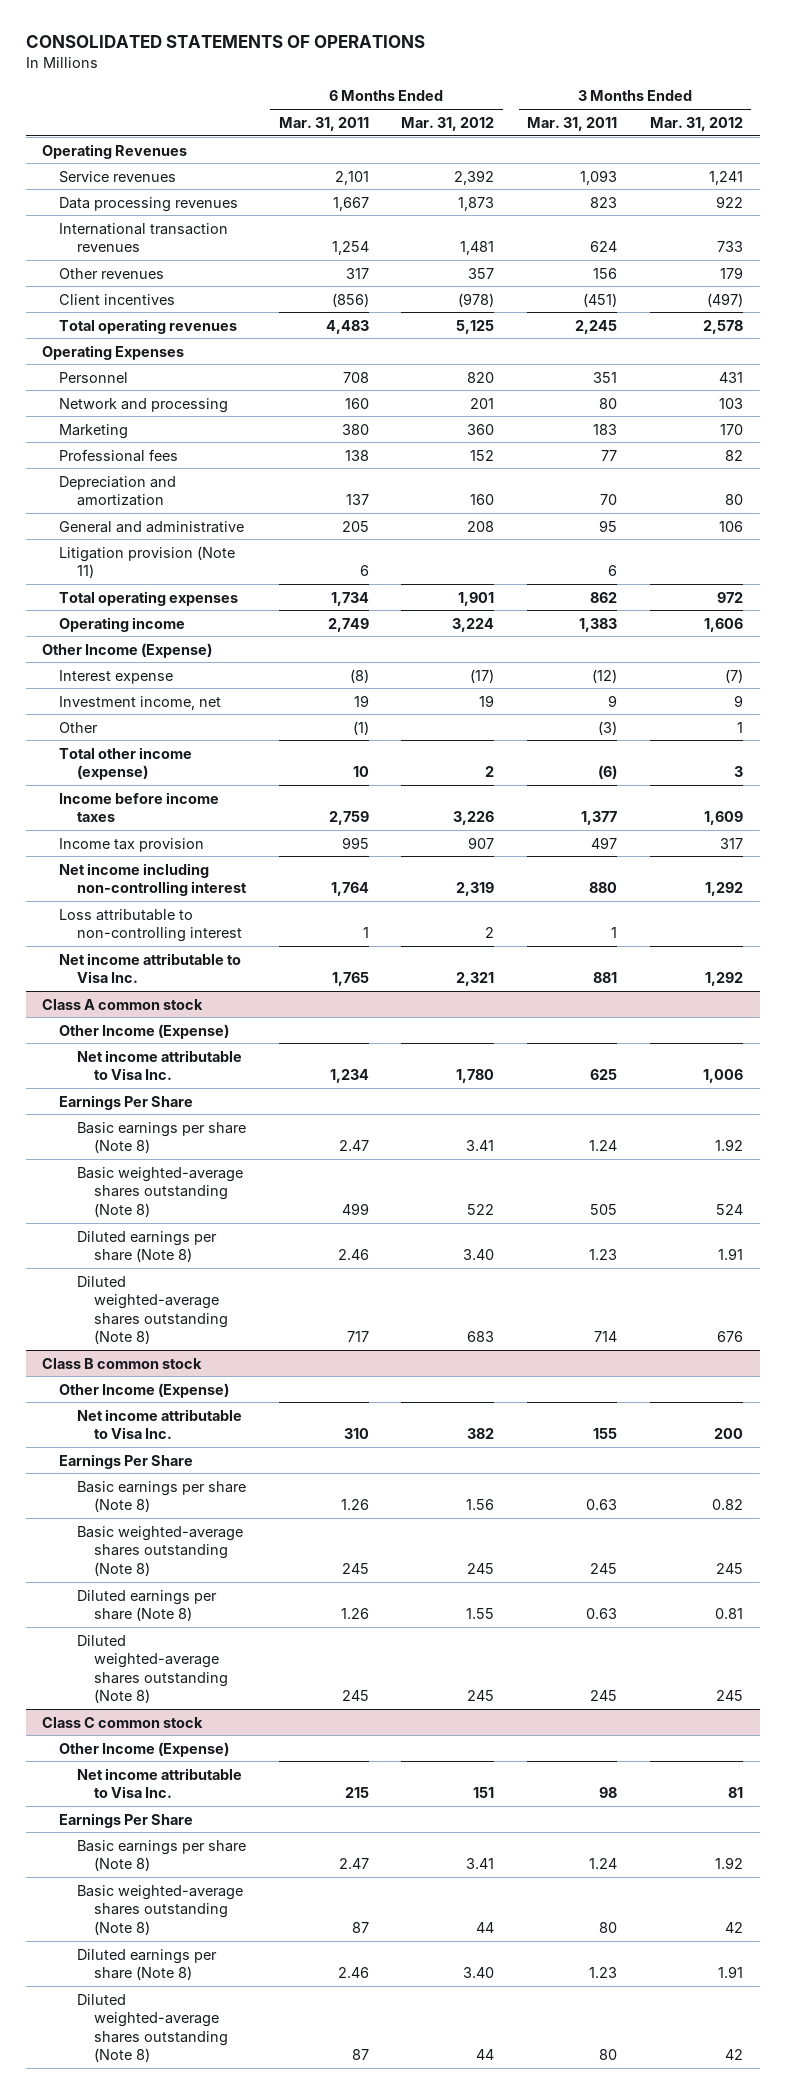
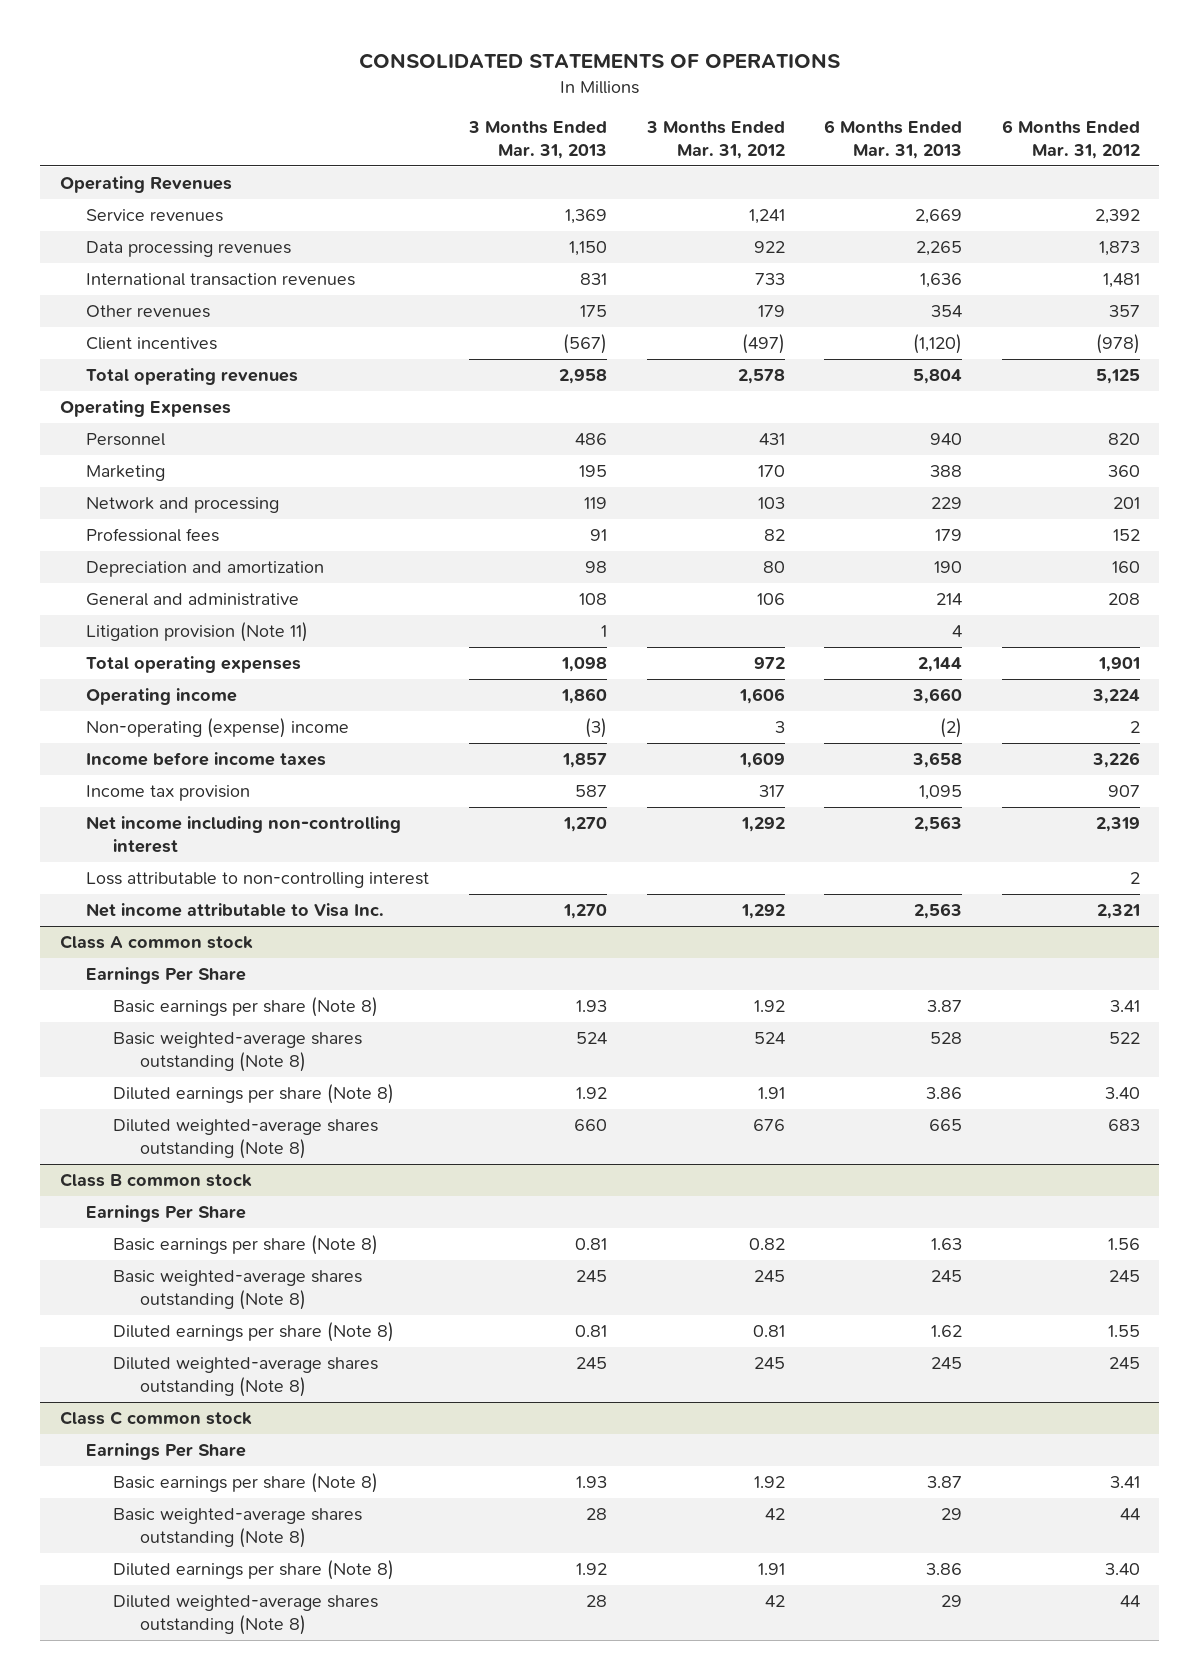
- | 6 Months Ended Mar. 31, 2011 | 6 Months Ended Mar. 31, 2012 | 3 Months Ended Mar. 31, 2011 | 3 Months Ended Mar. 31, 2012
+ | 3 Months Ended Mar. 31, 2013 | 3 Months Ended Mar. 31, 2012 | 6 Months Ended Mar. 31, 2013 | 6 Months Ended Mar. 31, 2012
moved down: Network and processing | 119 | 103 | 229 | 201
- Other Income (Expense)
- Interest expense | (8) | (17) | (12) | (7)
- Investment income, net | 19 | 19 | 9 | 9
- Other | (1) | | (3) | 1
- Total other income (expense) | 10 | 2 | (6) | 3
+ Non-operating (expense) income | (3) | 3 | (2) | 2
@ Class A common stock
- Other Income (Expense)
- Net income attributable to Visa Inc. | 1,234 | 1,780 | 625 | 1,006
@ Class B common stock
- Other Income (Expense)
- Net income attributable to Visa Inc. | 310 | 382 | 155 | 200
@ Class C common stock
- Other Income (Expense)
- Net income attributable to Visa Inc. | 215 | 151 | 98 | 81

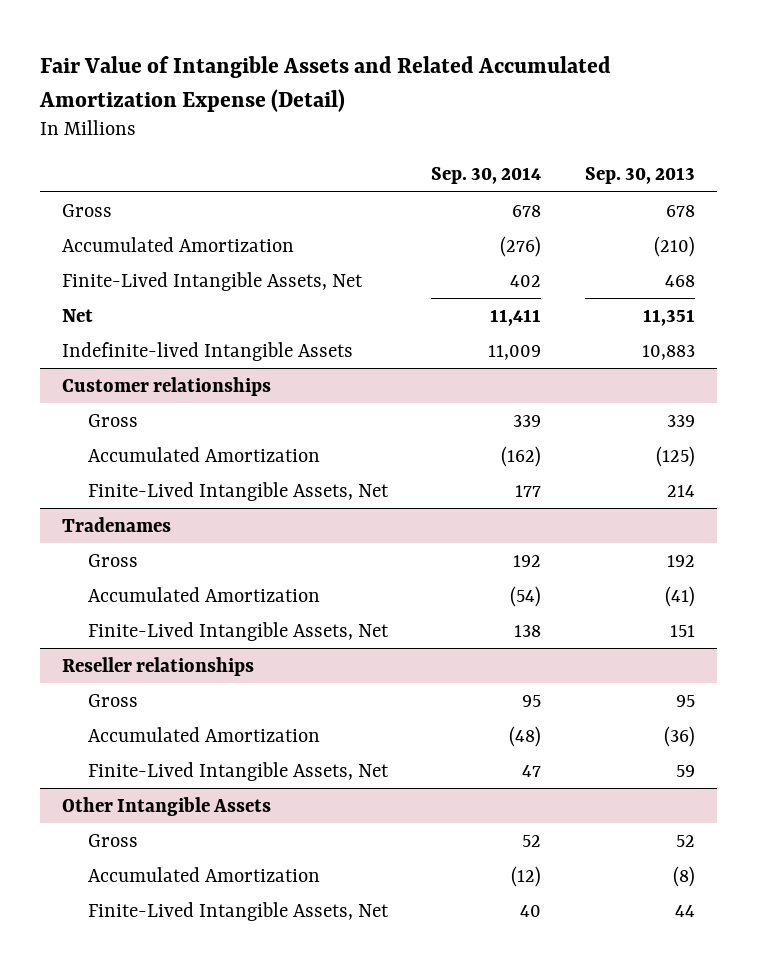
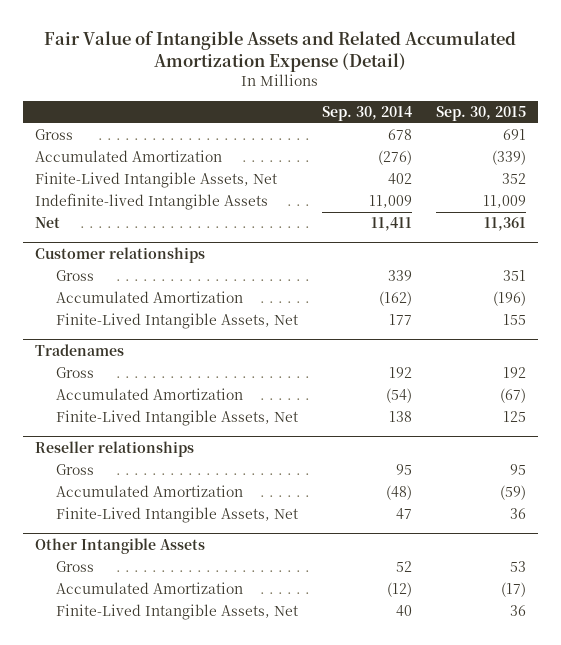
- | Sep. 30, 2014 | Sep. 30, 2013
+ | Sep. 30, 2014 | Sep. 30, 2015
moved down: Net | 11,411 | 11,361

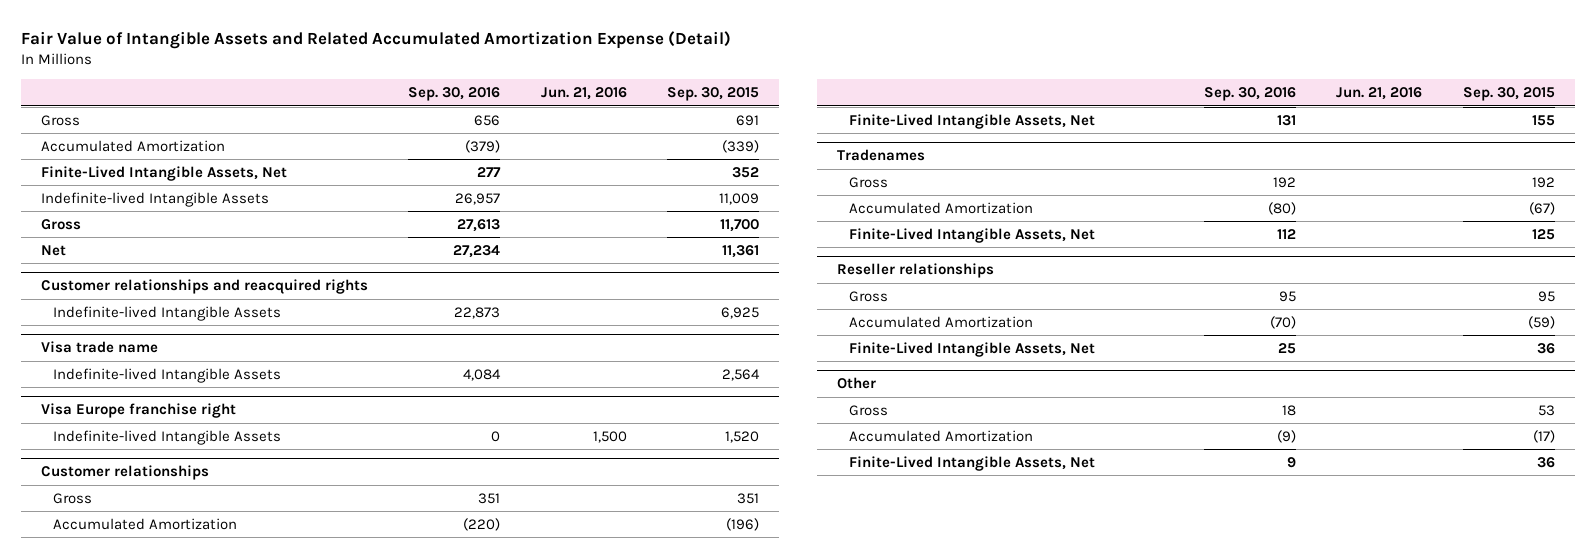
- | Sep. 30, 2014 | Sep. 30, 2015
+ | Sep. 30, 2016 | Jun. 21, 2016 | Sep. 30, 2015
+ Gross | 27,613 | | 11,700
+ Customer relationships and reacquired rights
+ Indefinite-lived Intangible Assets | 22,873 | | 6,925
+ Visa trade name
+ Indefinite-lived Intangible Assets | 4,084 | | 2,564
+ Visa Europe franchise right
+ Indefinite-lived Intangible Assets | 0 | 1,500 | 1,520
- Other Intangible Assets
+ Other

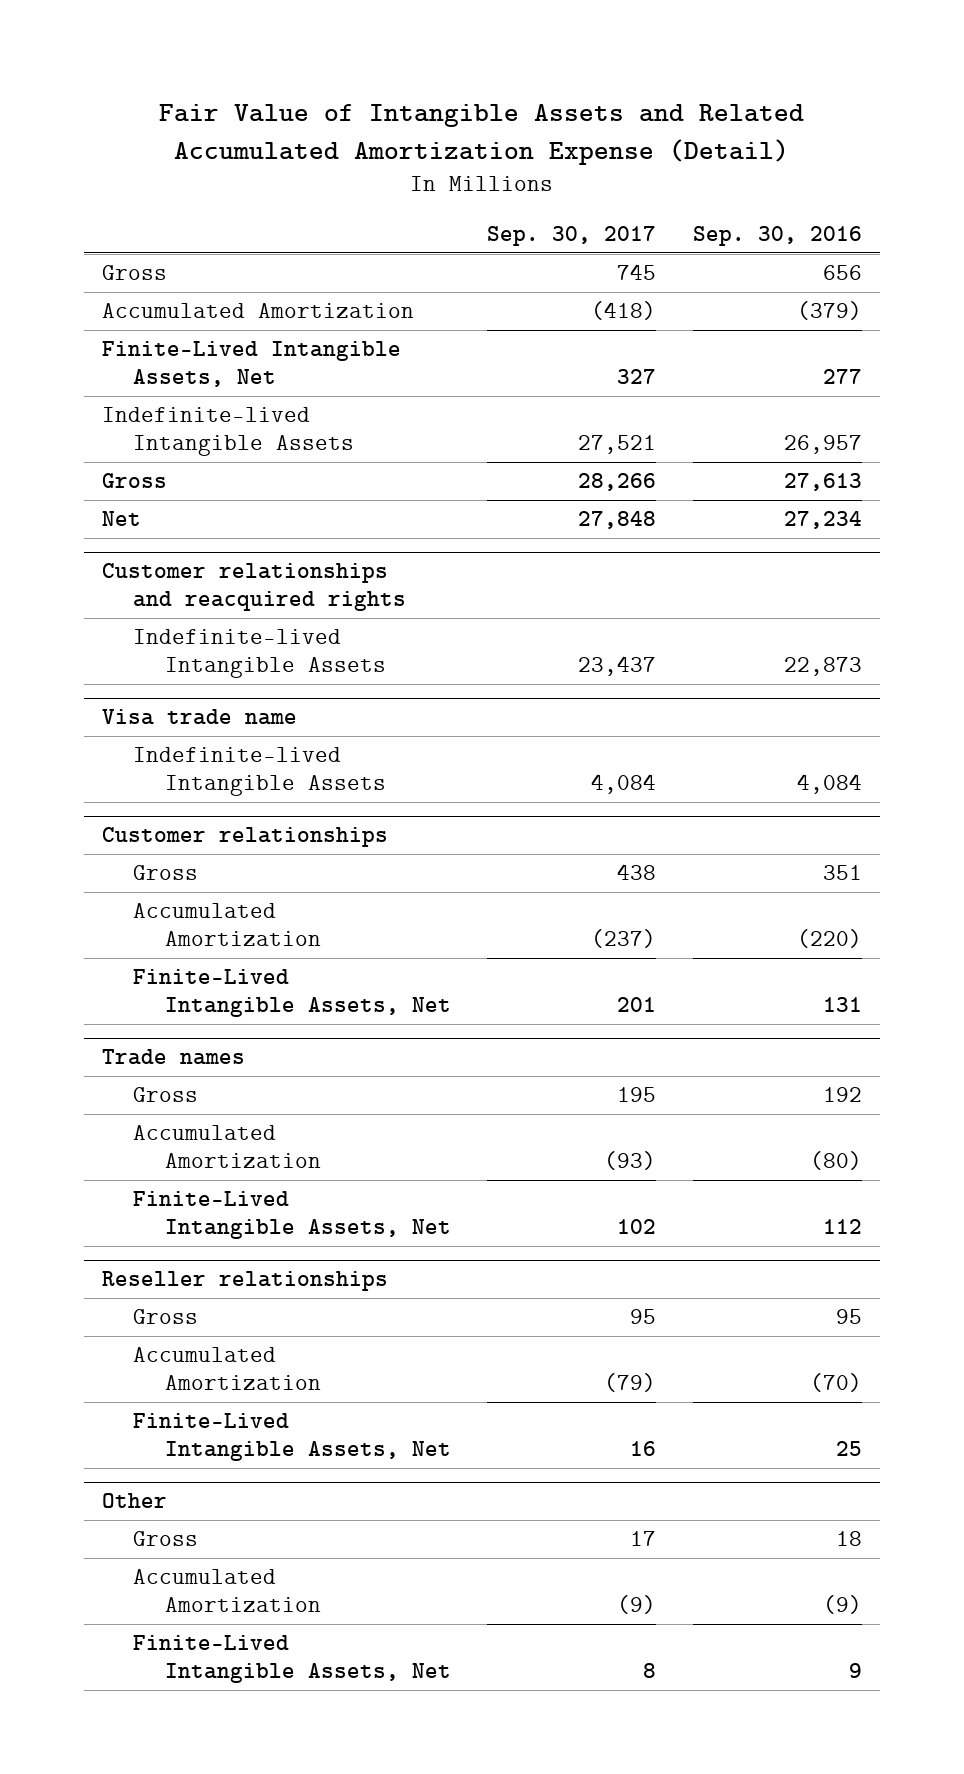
- | Sep. 30, 2016 | Jun. 21, 2016 | Sep. 30, 2015
+ | Sep. 30, 2017 | Sep. 30, 2016
- Visa Europe franchise right
- Indefinite-lived Intangible Assets | 0 | 1,500 | 1,520
- Tradenames
+ Trade names

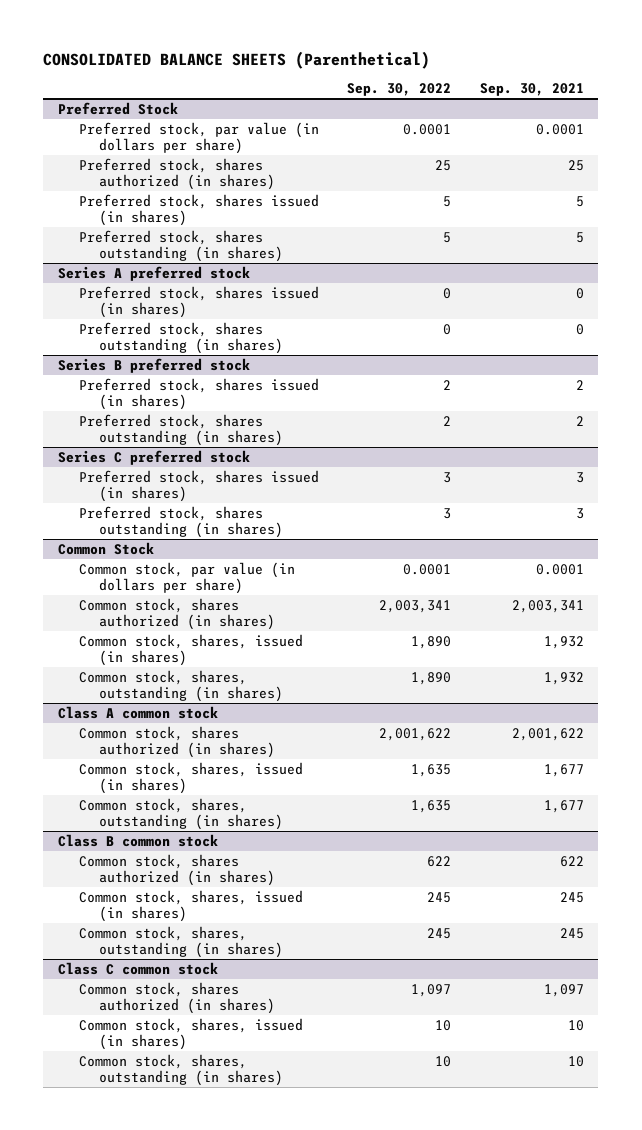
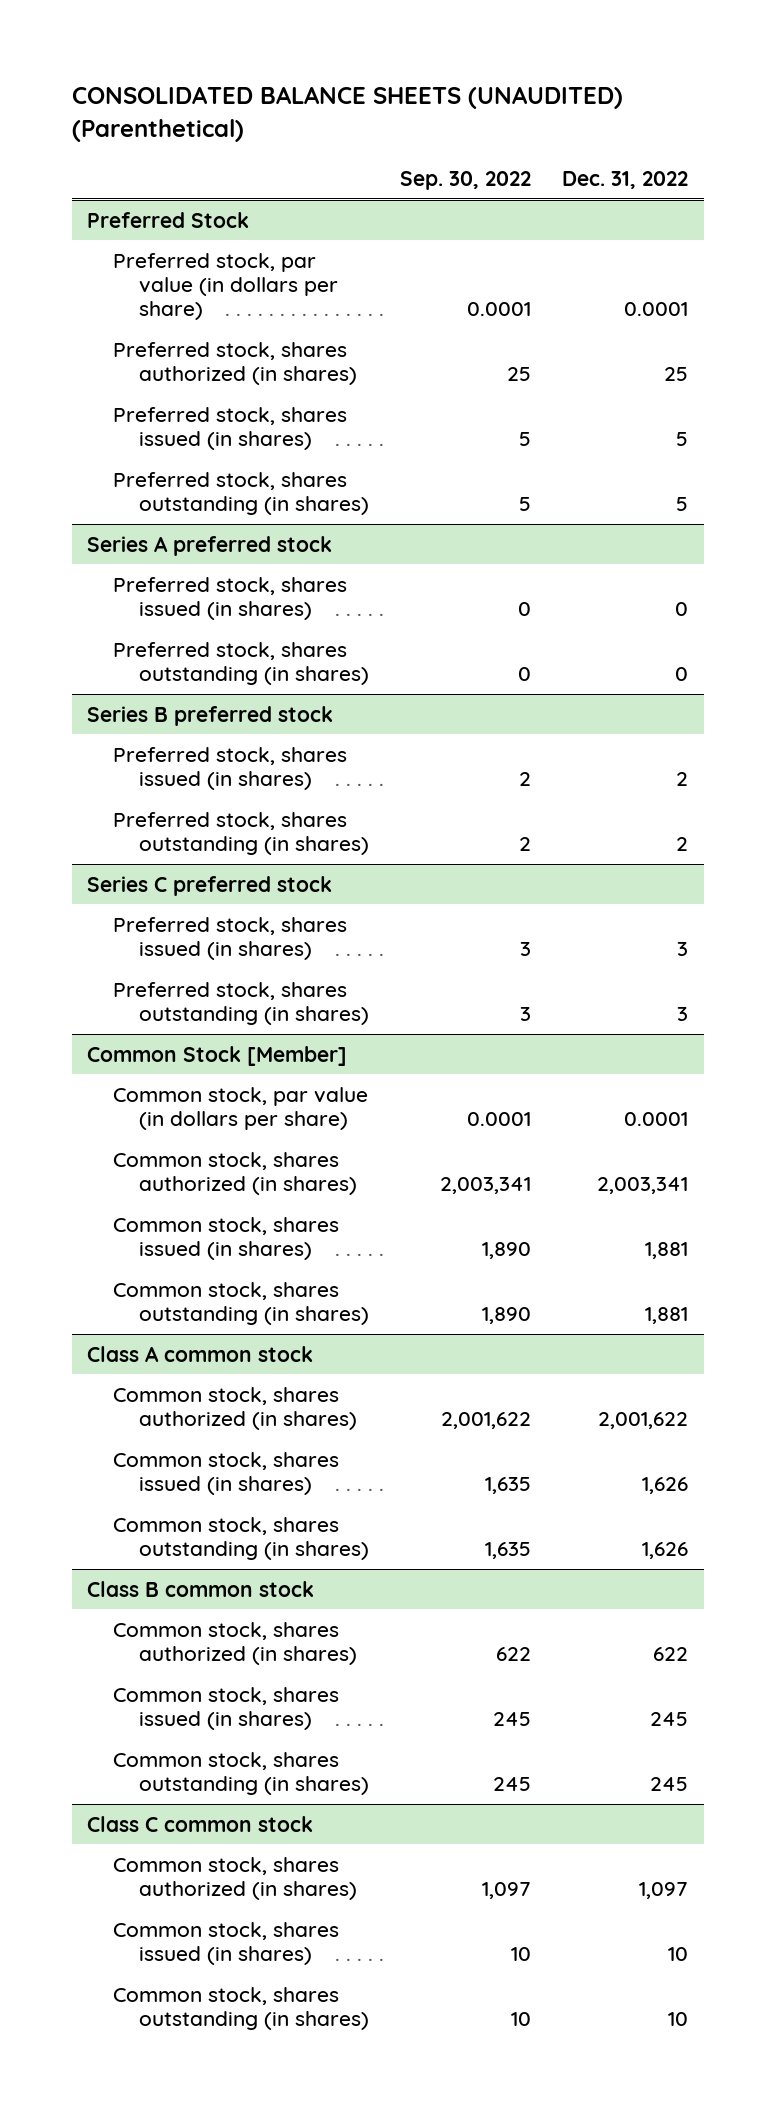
- CONSOLIDATED BALANCE SHEETS (Parenthetical)
+ CONSOLIDATED BALANCE SHEETS (UNAUDITED) (Parenthetical)
- | Sep. 30, 2022 | Sep. 30, 2021
+ | Sep. 30, 2022 | Dec. 31, 2022
- Common Stock
+ Common Stock [Member]
- Common stock, shares, issued (in shares) | 1,890 | 1,932
- Common stock, shares, outstanding (in shares) | 1,890 | 1,932
+ Common stock, shares issued (in shares) | 1,890 | 1,881
+ Common stock, shares outstanding (in shares) | 1,890 | 1,881
@ Class A common stock
- Common stock, shares, issued (in shares) | 1,635 | 1,677
- Common stock, shares, outstanding (in shares) | 1,635 | 1,677
+ Common stock, shares issued (in shares) | 1,635 | 1,626
+ Common stock, shares outstanding (in shares) | 1,635 | 1,626
@ Class B common stock
- Common stock, shares, issued (in shares) | 245 | 245
- Common stock, shares, outstanding (in shares) | 245 | 245
+ Common stock, shares issued (in shares) | 245 | 245
+ Common stock, shares outstanding (in shares) | 245 | 245
@ Class C common stock
- Common stock, shares, issued (in shares) | 10 | 10
- Common stock, shares, outstanding (in shares) | 10 | 10
+ Common stock, shares issued (in shares) | 10 | 10
+ Common stock, shares outstanding (in shares) | 10 | 10

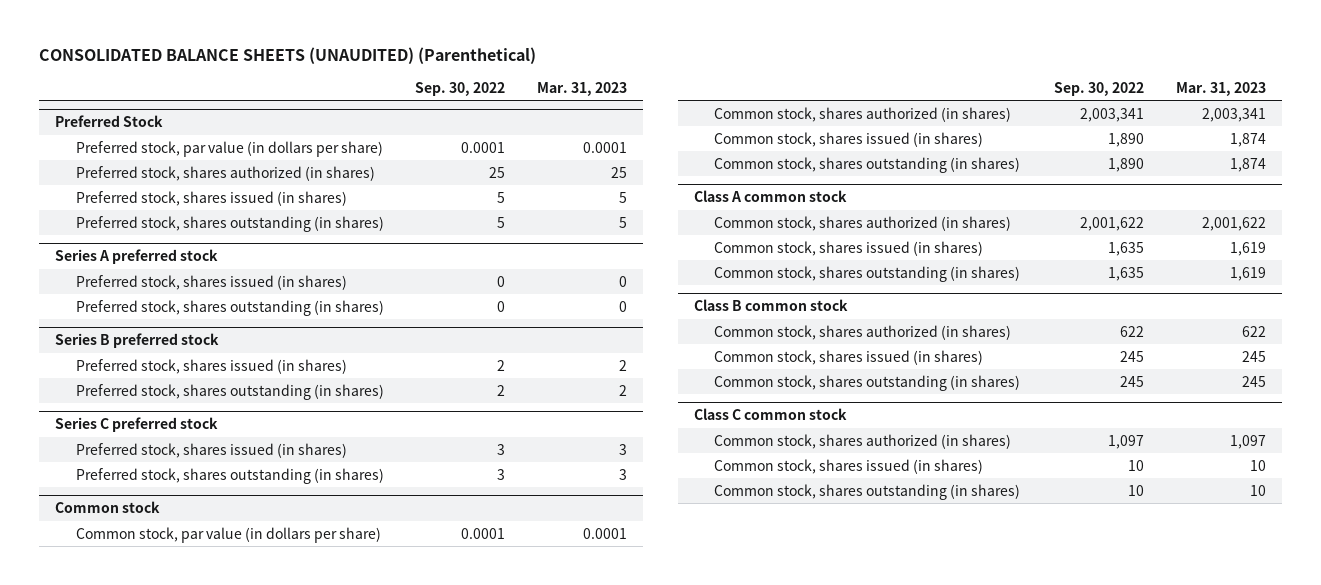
- | Sep. 30, 2022 | Dec. 31, 2022
+ | Sep. 30, 2022 | Mar. 31, 2023
- Common Stock [Member]
+ Common stock

